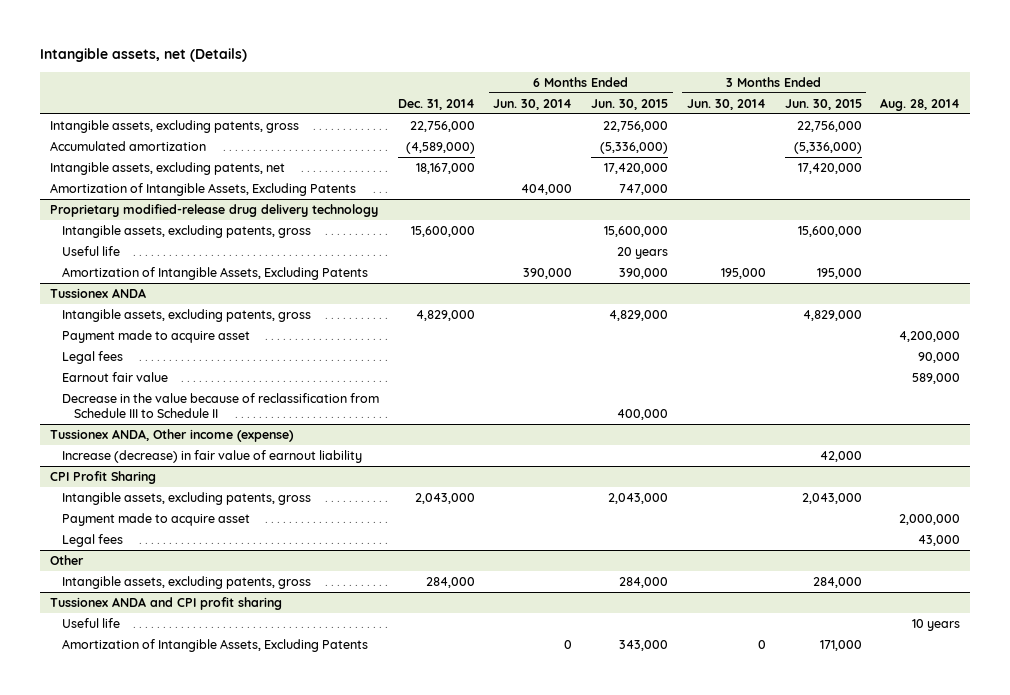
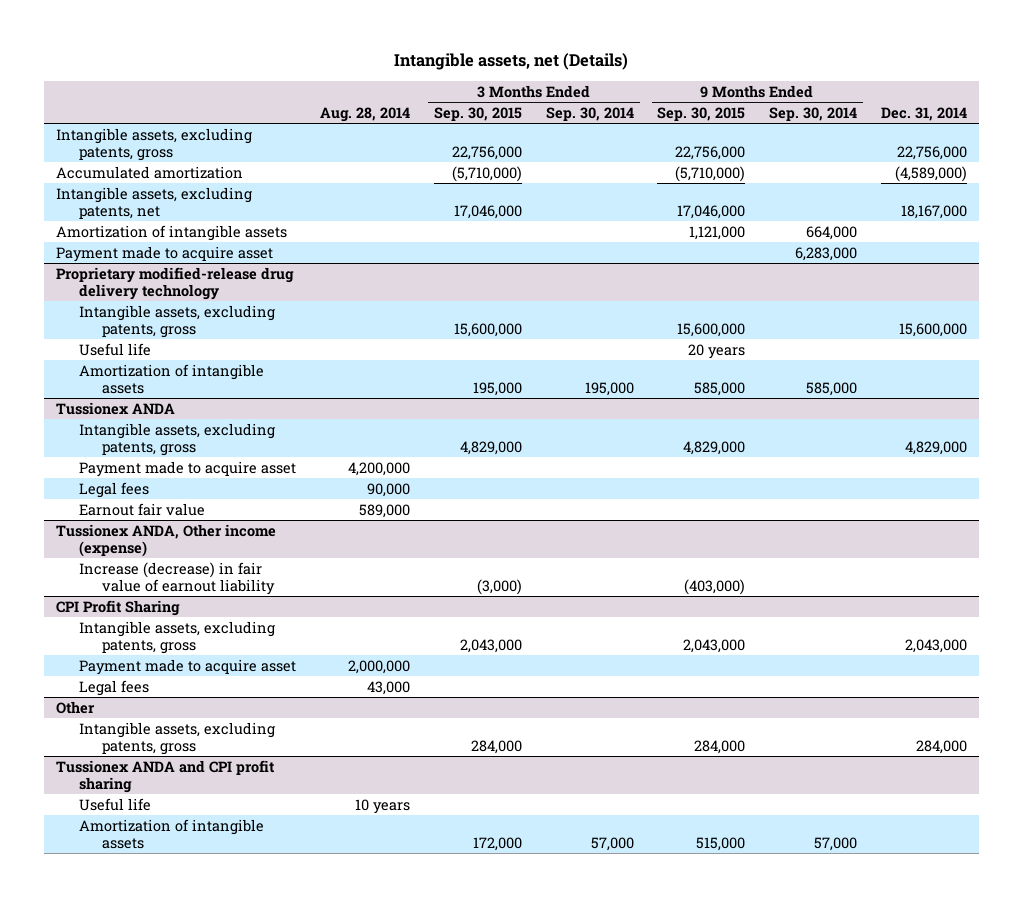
- | Dec. 31, 2014 | 6 Months Ended Jun. 30, 2014 | 6 Months Ended Jun. 30, 2015 | 3 Months Ended Jun. 30, 2014 | 3 Months Ended Jun. 30, 2015 | Aug. 28, 2014
+ | Aug. 28, 2014 | 3 Months Ended Sep. 30, 2015 | 3 Months Ended Sep. 30, 2014 | 9 Months Ended Sep. 30, 2015 | 9 Months Ended Sep. 30, 2014 | Dec. 31, 2014
- Amortization of Intangible Assets, Excluding Patents | | 404,000 | 747,000 | | |
+ Amortization of intangible assets | | | | 1,121,000 | 664,000 |
+ Payment made to acquire asset | | | | | 6,283,000 |
@ Proprietary modified-release drug delivery technology
- Amortization of Intangible Assets, Excluding Patents | | 390,000 | 390,000 | 195,000 | 195,000 |
+ Amortization of intangible assets | | 195,000 | 195,000 | 585,000 | 585,000 |
@ Tussionex ANDA
- Decrease in the value because of reclassification from Schedule III to Schedule II | | | 400,000 | | |
@ Tussionex ANDA and CPI profit sharing
- Amortization of Intangible Assets, Excluding Patents | | 0 | 343,000 | 0 | 171,000 |
+ Amortization of intangible assets | | 172,000 | 57,000 | 515,000 | 57,000 |

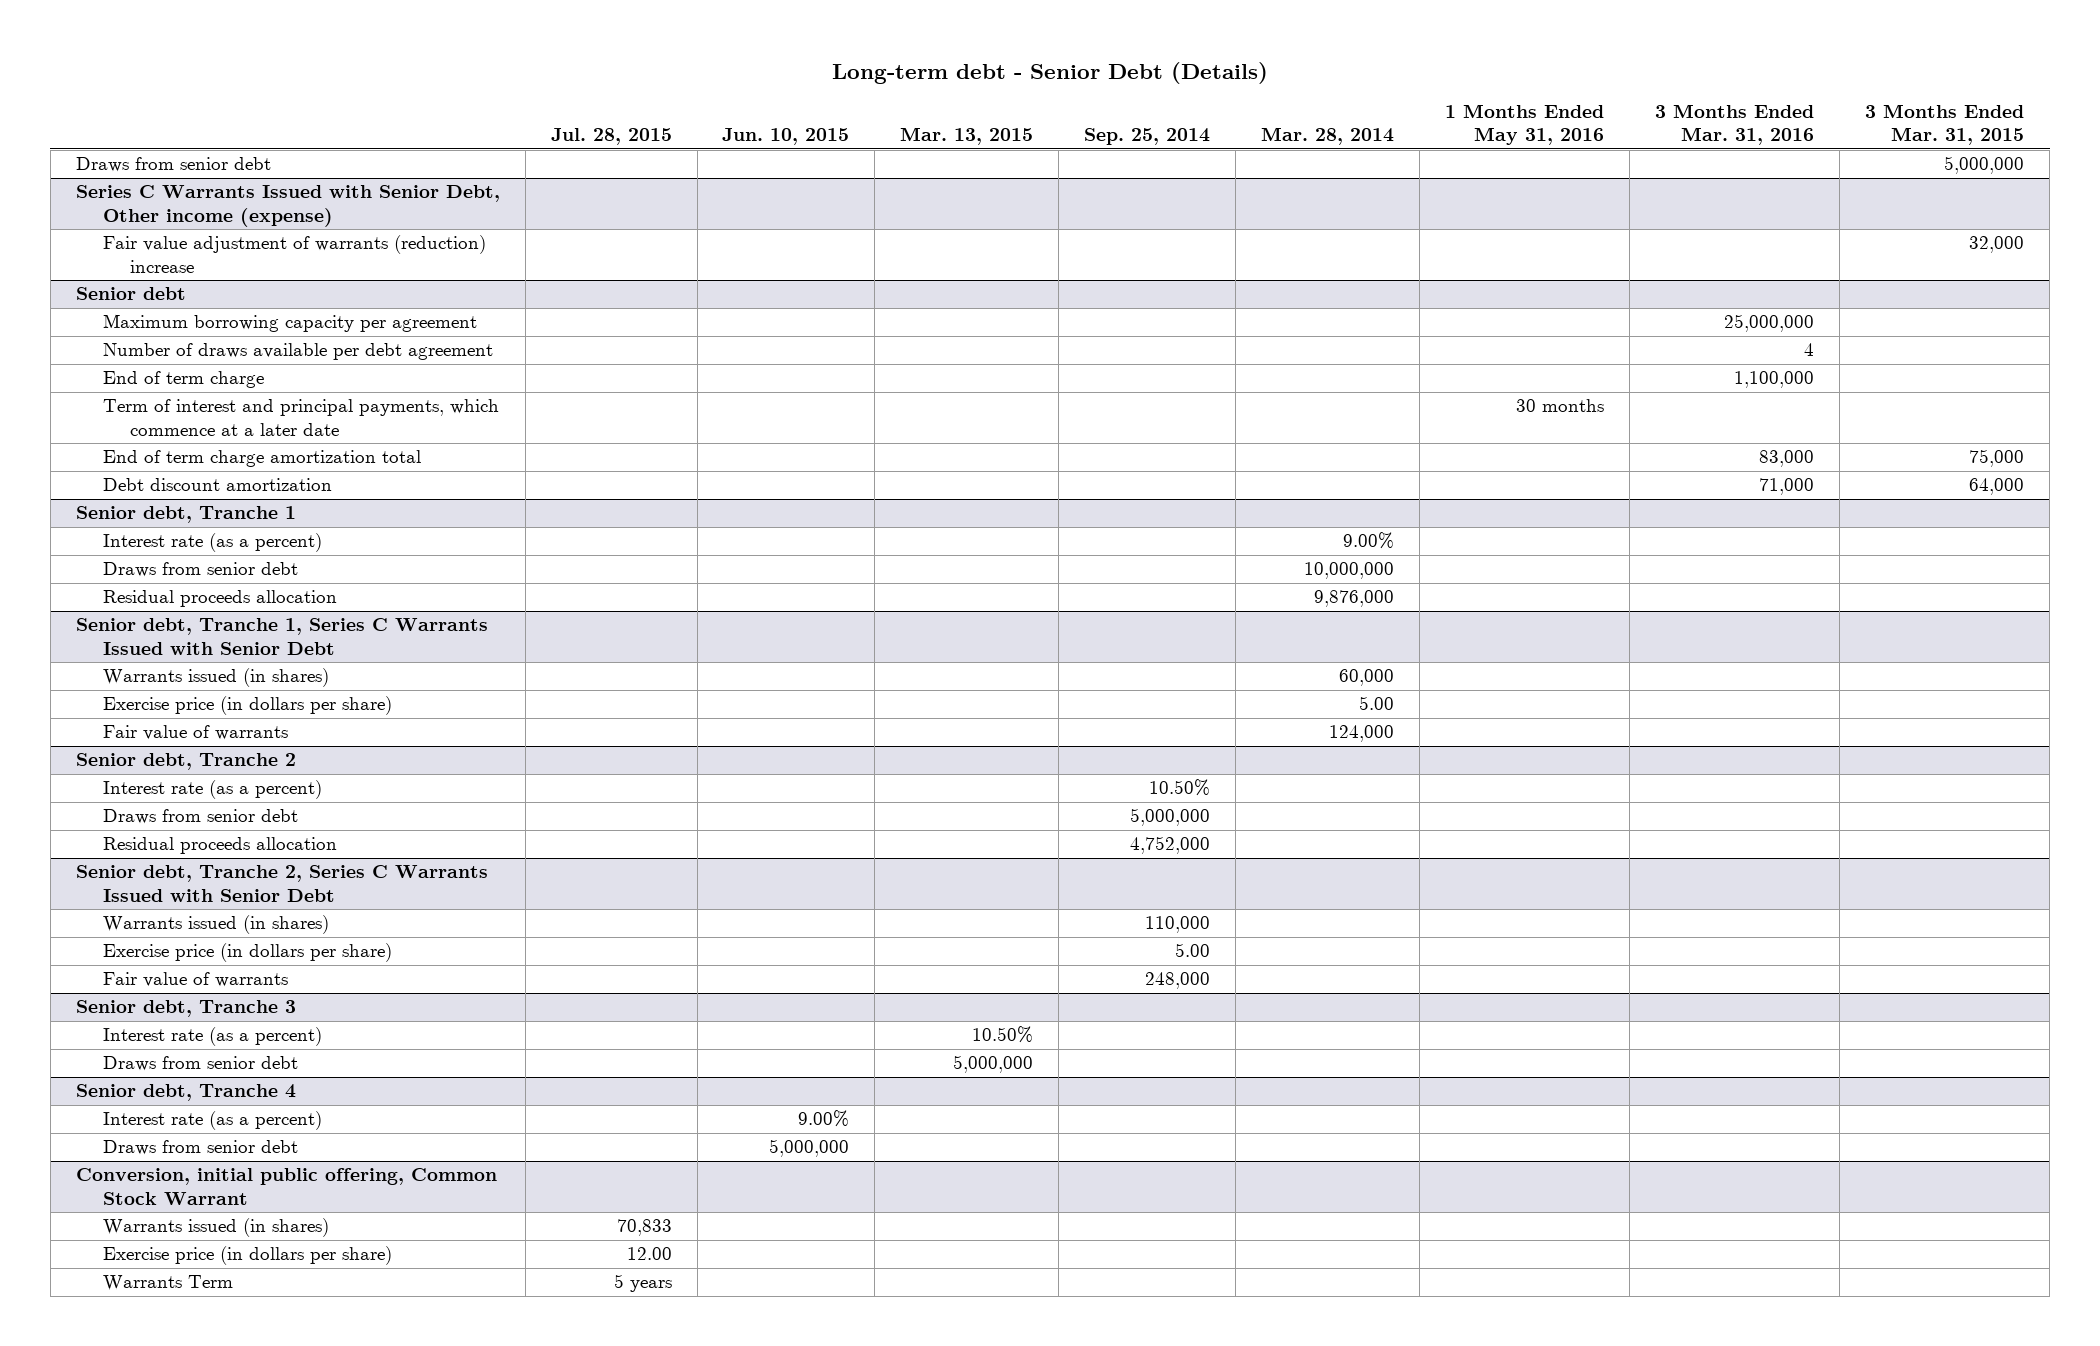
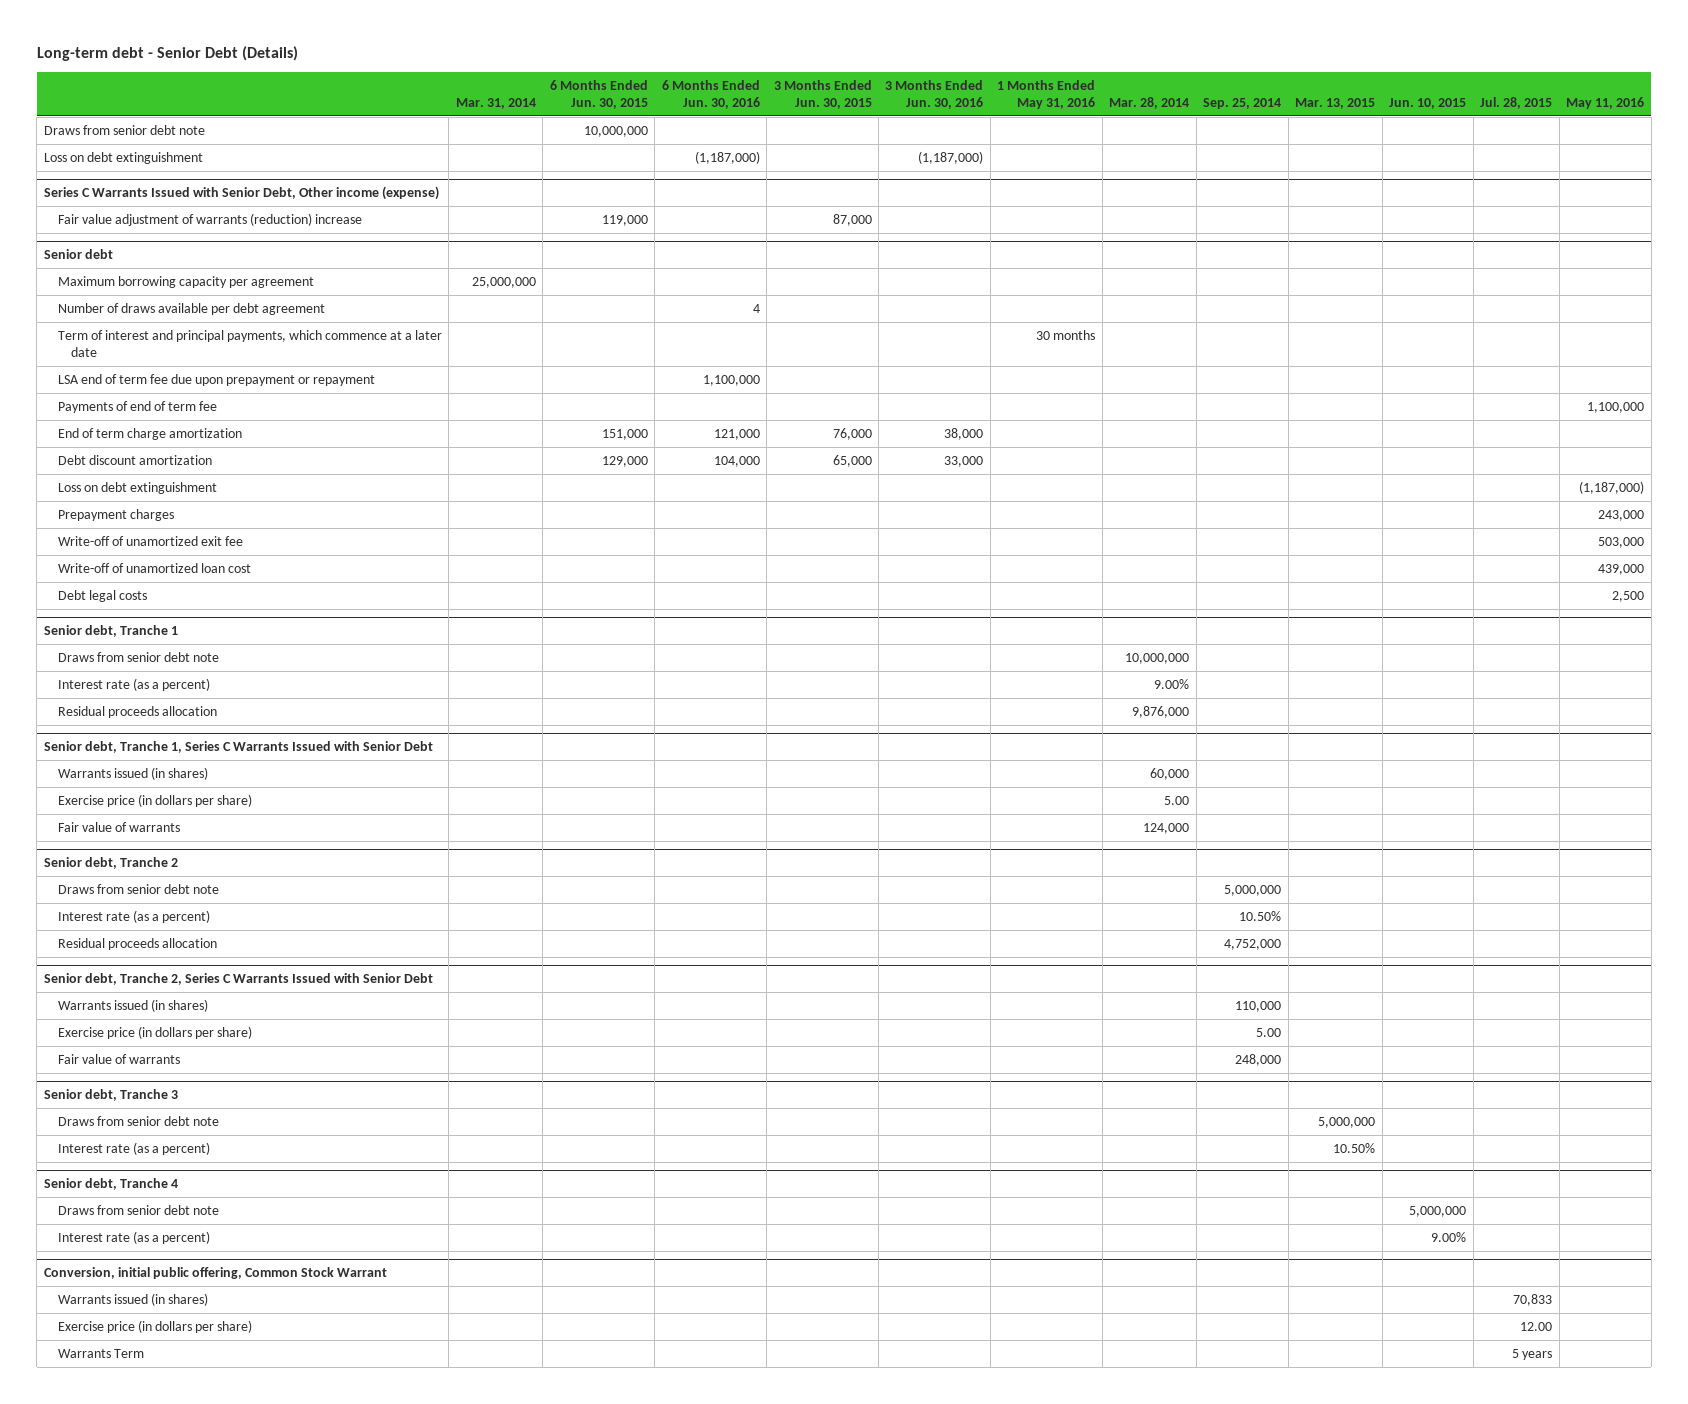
- | Jul. 28, 2015 | Jun. 10, 2015 | Mar. 13, 2015 | Sep. 25, 2014 | Mar. 28, 2014 | 1 Months Ended May 31, 2016 | 3 Months Ended Mar. 31, 2016 | 3 Months Ended Mar. 31, 2015
+ | Mar. 31, 2014 | 6 Months Ended Jun. 30, 2015 | 6 Months Ended Jun. 30, 2016 | 3 Months Ended Jun. 30, 2015 | 3 Months Ended Jun. 30, 2016 | 1 Months Ended May 31, 2016 | Mar. 28, 2014 | Sep. 25, 2014 | Mar. 13, 2015 | Jun. 10, 2015 | Jul. 28, 2015 | May 11, 2016
- Draws from senior debt | | | | | | | | 5,000,000
+ Draws from senior debt note | | 10,000,000 | | | | | | | | | |
+ Loss on debt extinguishment | | | (1,187,000) | | (1,187,000) | | | | | | |
@ Senior debt
- End of term charge | | | | | | | 1,100,000 |
- End of term charge amortization total | | | | | | | 83,000 | 75,000
+ LSA end of term fee due upon prepayment or repayment | | | 1,100,000 | | | | | | | | |
+ Payments of end of term fee | | | | | | | | | | | | 1,100,000
+ End of term charge amortization | | 151,000 | 121,000 | 76,000 | 38,000 | | | | | | |
+ Loss on debt extinguishment | | | | | | | | | | | | (1,187,000)
+ Prepayment charges | | | | | | | | | | | | 243,000
+ Write-off of unamortized exit fee | | | | | | | | | | | | 503,000
+ Write-off of unamortized loan cost | | | | | | | | | | | | 439,000
+ Debt legal costs | | | | | | | | | | | | 2,500
@ Senior debt, Tranche 1
+ Draws from senior debt note | | | | | | | 10,000,000 | | | | |
- Draws from senior debt | | | | | 10,000,000 | | |
@ Senior debt, Tranche 2
+ Draws from senior debt note | | | | | | | | 5,000,000 | | | |
- Draws from senior debt | | | | 5,000,000 | | | |
@ Senior debt, Tranche 3
+ Draws from senior debt note | | | | | | | | | 5,000,000 | | |
- Draws from senior debt | | | 5,000,000 | | | | |
@ Senior debt, Tranche 4
+ Draws from senior debt note | | | | | | | | | | 5,000,000 | |
- Draws from senior debt | | 5,000,000 | | | | | |

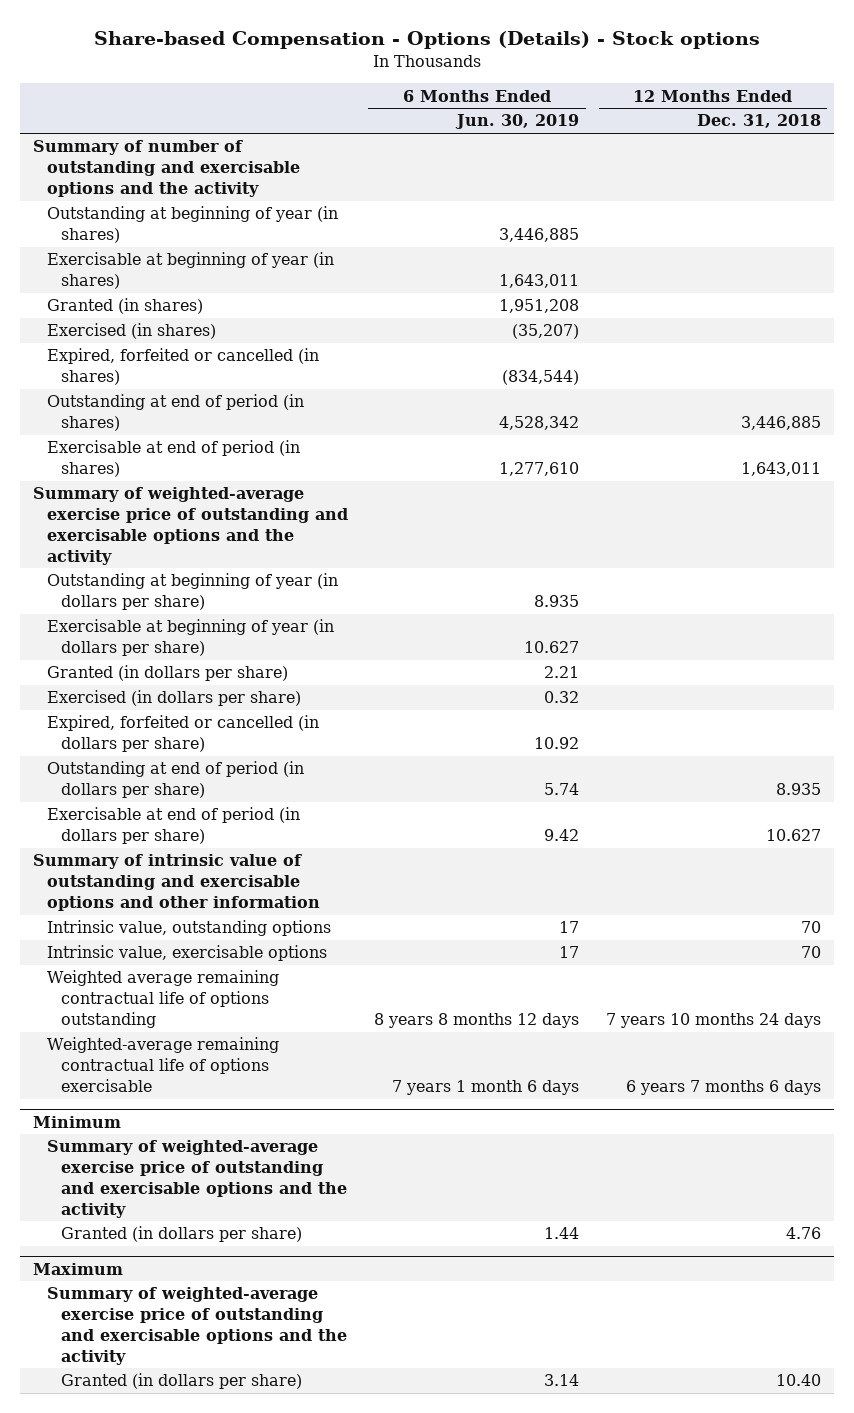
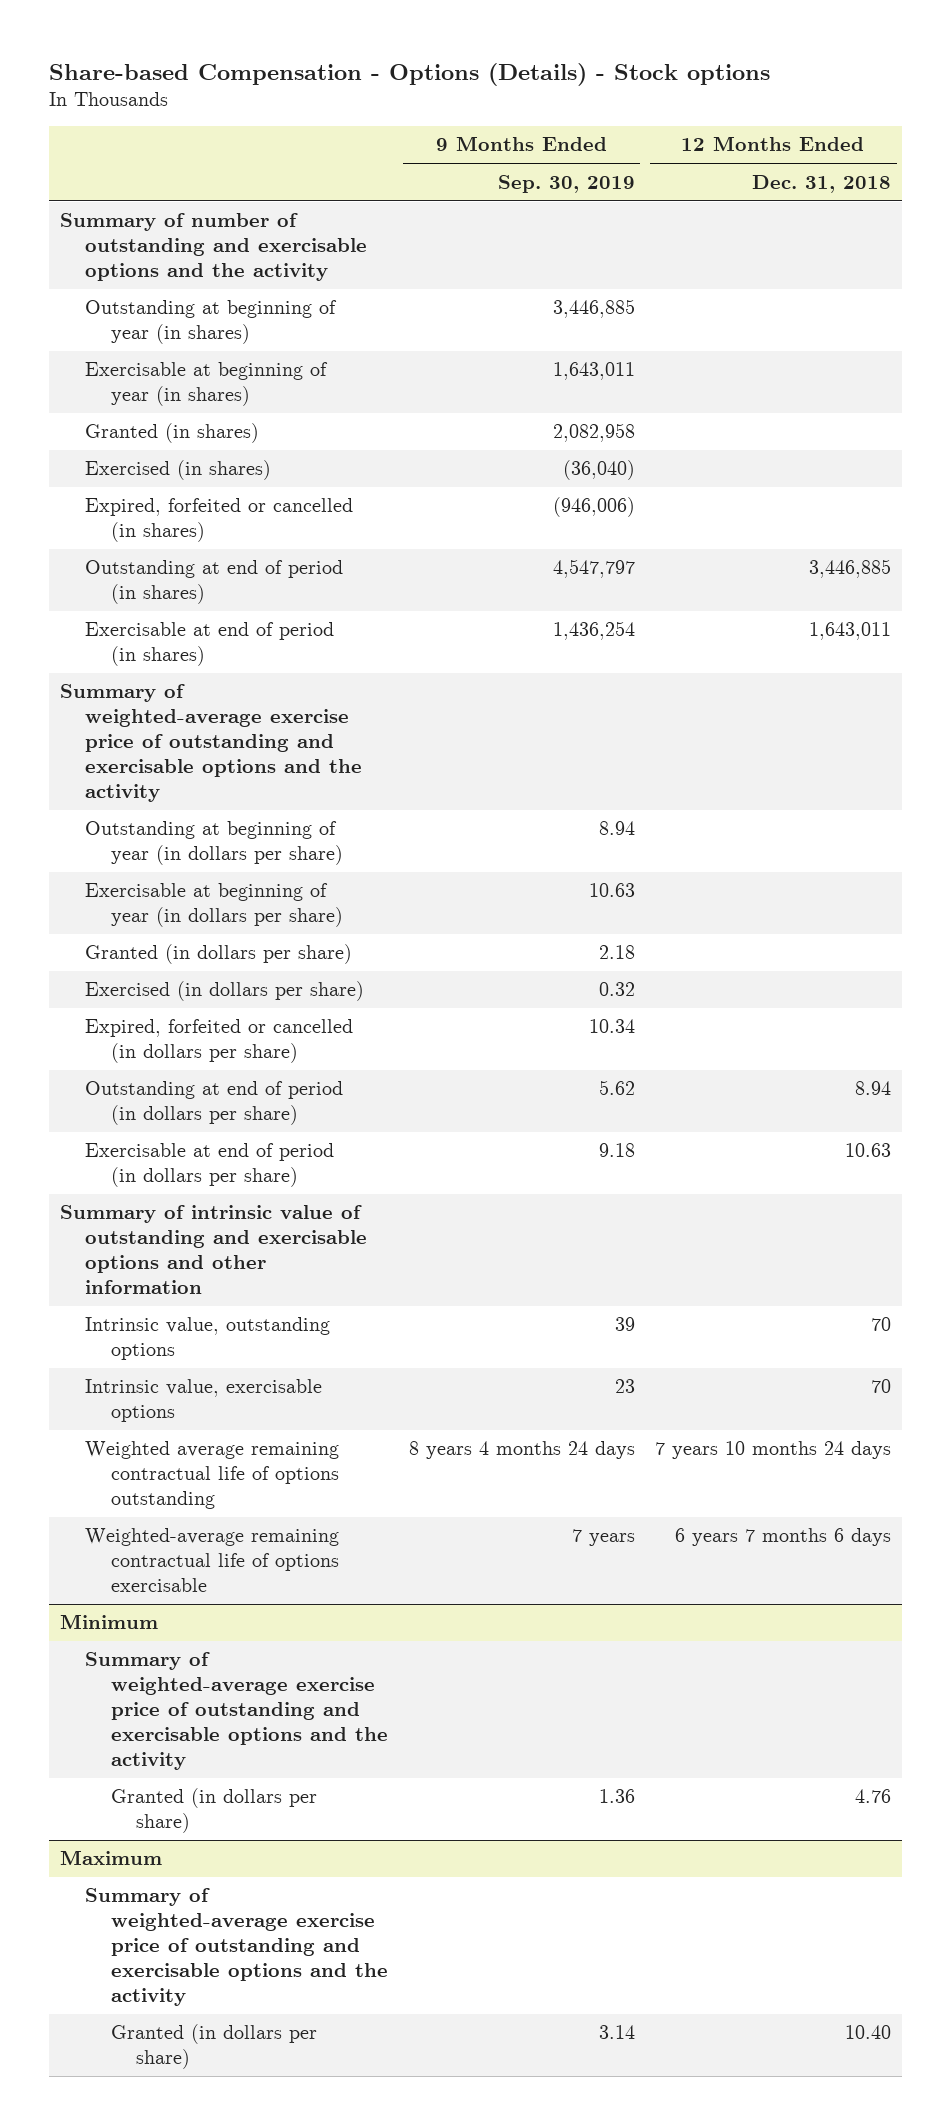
- | 6 Months Ended Jun. 30, 2019 | 12 Months Ended Dec. 31, 2018
+ | 9 Months Ended Sep. 30, 2019 | 12 Months Ended Dec. 31, 2018
- Outstanding at end of period (in dollars per share) | 5.74 | 8.935
- Exercisable at end of period (in dollars per share) | 9.42 | 10.627
+ Outstanding at end of period (in dollars per share) | 5.62 | 8.94
+ Exercisable at end of period (in dollars per share) | 9.18 | 10.63

